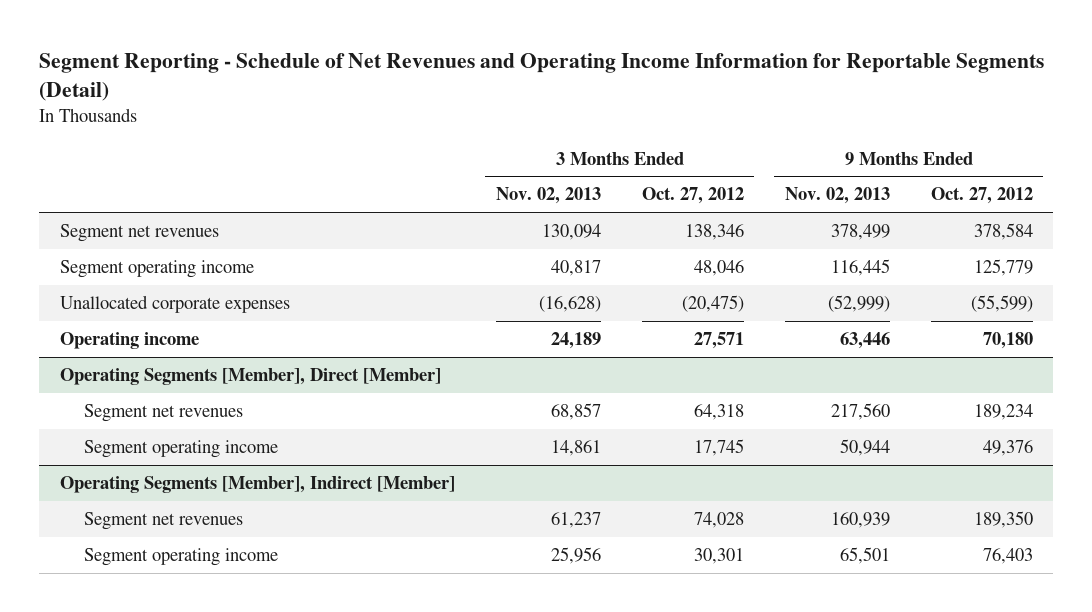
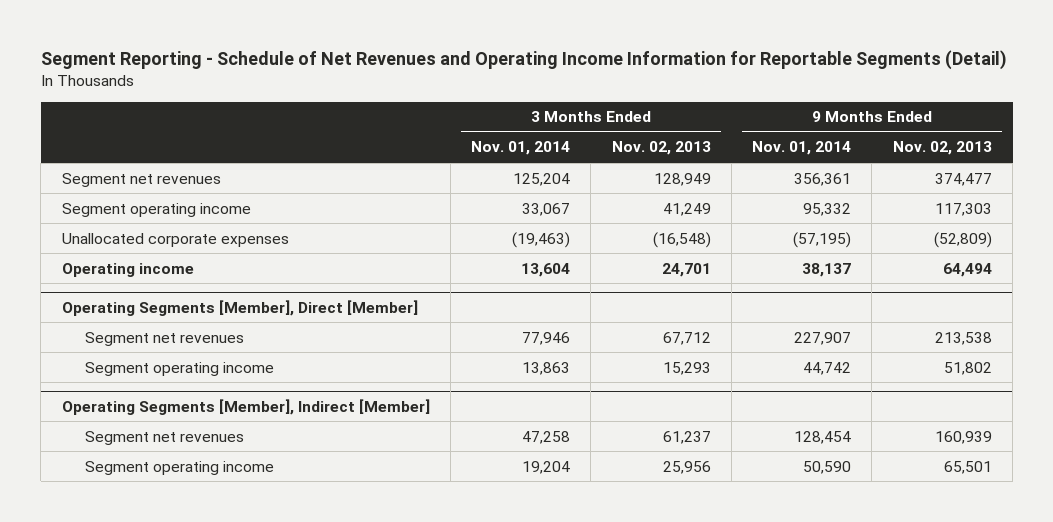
- | 3 Months Ended Nov. 02, 2013 | 3 Months Ended Oct. 27, 2012 | 9 Months Ended Nov. 02, 2013 | 9 Months Ended Oct. 27, 2012
+ | 3 Months Ended Nov. 01, 2014 | 3 Months Ended Nov. 02, 2013 | 9 Months Ended Nov. 01, 2014 | 9 Months Ended Nov. 02, 2013
- Segment net revenues | 130,094 | 138,346 | 378,499 | 378,584
- Segment operating income | 40,817 | 48,046 | 116,445 | 125,779
- Unallocated corporate expenses | (16,628) | (20,475) | (52,999) | (55,599)
- Operating income | 24,189 | 27,571 | 63,446 | 70,180
+ Segment net revenues | 125,204 | 128,949 | 356,361 | 374,477
+ Segment operating income | 33,067 | 41,249 | 95,332 | 117,303
+ Unallocated corporate expenses | (19,463) | (16,548) | (57,195) | (52,809)
+ Operating income | 13,604 | 24,701 | 38,137 | 64,494
@ Operating Segments [Member], Direct [Member]
- Segment net revenues | 68,857 | 64,318 | 217,560 | 189,234
- Segment operating income | 14,861 | 17,745 | 50,944 | 49,376
+ Segment net revenues | 77,946 | 67,712 | 227,907 | 213,538
+ Segment operating income | 13,863 | 15,293 | 44,742 | 51,802

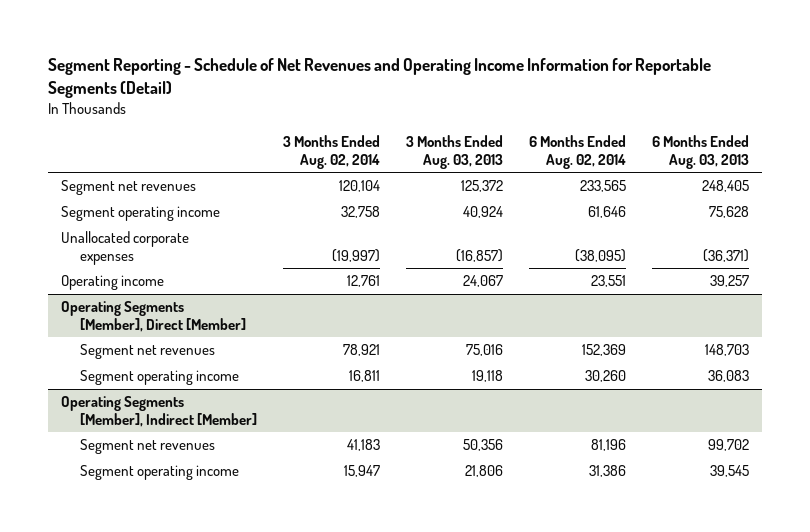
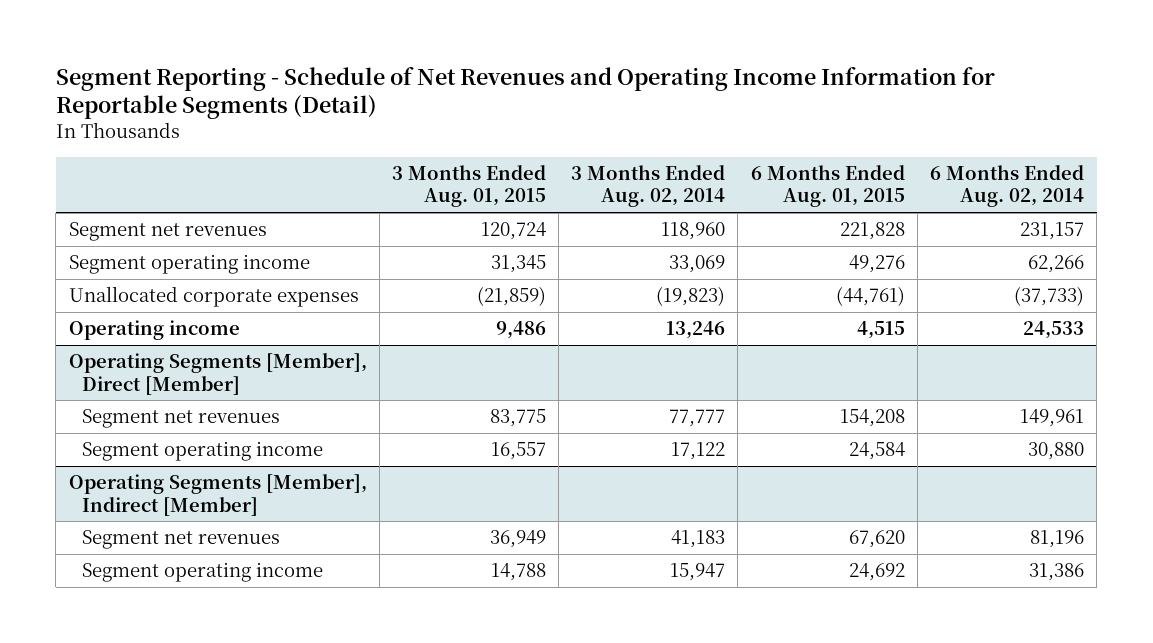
- | 3 Months Ended Aug. 02, 2014 | 3 Months Ended Aug. 03, 2013 | 6 Months Ended Aug. 02, 2014 | 6 Months Ended Aug. 03, 2013
+ | 3 Months Ended Aug. 01, 2015 | 3 Months Ended Aug. 02, 2014 | 6 Months Ended Aug. 01, 2015 | 6 Months Ended Aug. 02, 2014
- Segment net revenues | 120,104 | 125,372 | 233,565 | 248,405
- Segment operating income | 32,758 | 40,924 | 61,646 | 75,628
- Unallocated corporate expenses | (19,997) | (16,857) | (38,095) | (36,371)
- Operating income | 12,761 | 24,067 | 23,551 | 39,257
+ Segment net revenues | 120,724 | 118,960 | 221,828 | 231,157
+ Segment operating income | 31,345 | 33,069 | 49,276 | 62,266
+ Unallocated corporate expenses | (21,859) | (19,823) | (44,761) | (37,733)
+ Operating income | 9,486 | 13,246 | 4,515 | 24,533
@ Operating Segments [Member], Direct [Member]
- Segment net revenues | 78,921 | 75,016 | 152,369 | 148,703
- Segment operating income | 16,811 | 19,118 | 30,260 | 36,083
+ Segment net revenues | 83,775 | 77,777 | 154,208 | 149,961
+ Segment operating income | 16,557 | 17,122 | 24,584 | 30,880

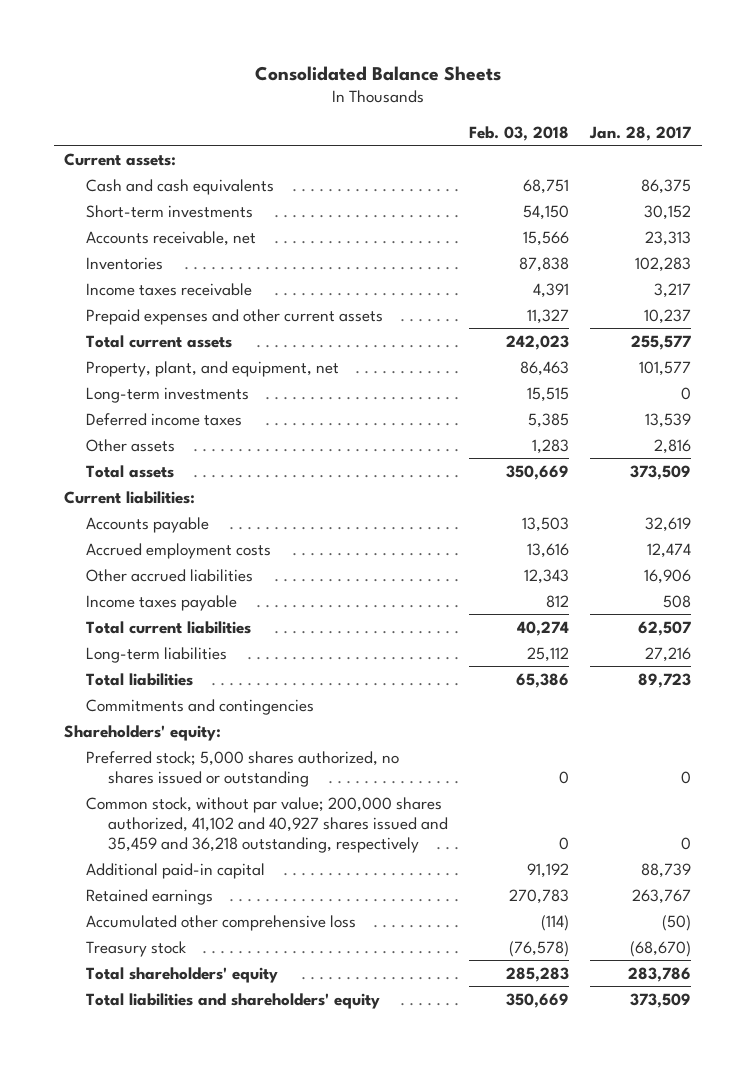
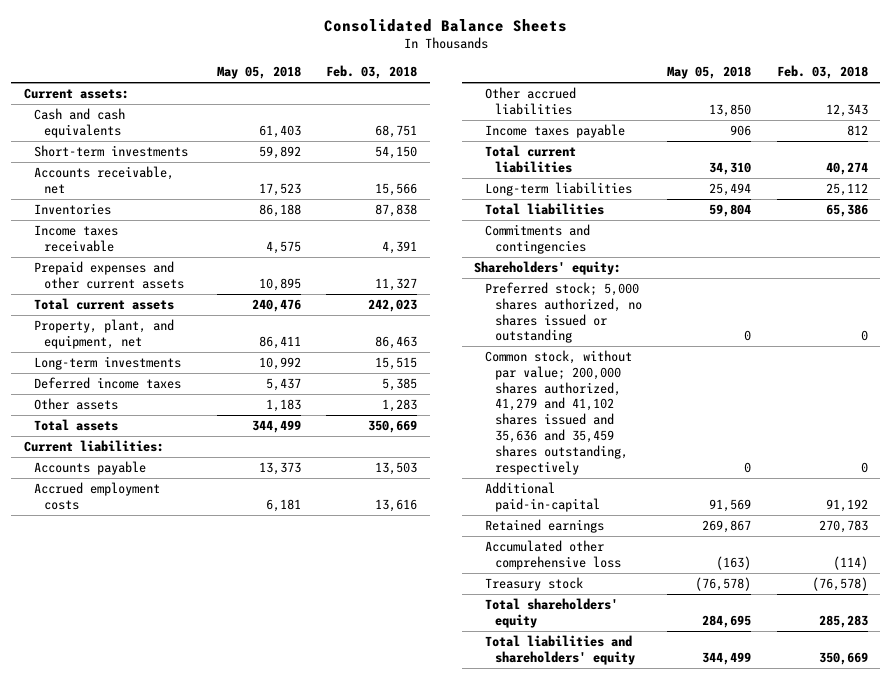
- | Feb. 03, 2018 | Jan. 28, 2017
+ | May 05, 2018 | Feb. 03, 2018
- Common stock, without par value; 200,000 shares authorized, 41,102 and 40,927 shares issued and 35,459 and 36,218 outstanding, respectively | 0 | 0
- Additional paid-in capital | 91,192 | 88,739
+ Common stock, without par value; 200,000 shares authorized, 41,279 and 41,102 shares issued and 35,636 and 35,459 shares outstanding, respectively | 0 | 0
+ Additional paid-in-capital | 91,569 | 91,192

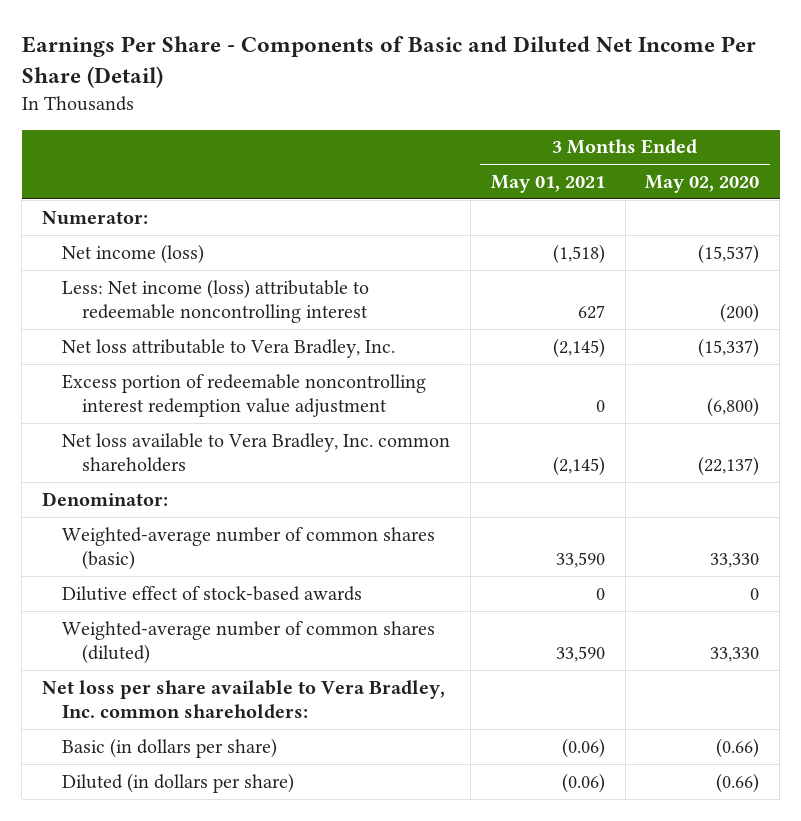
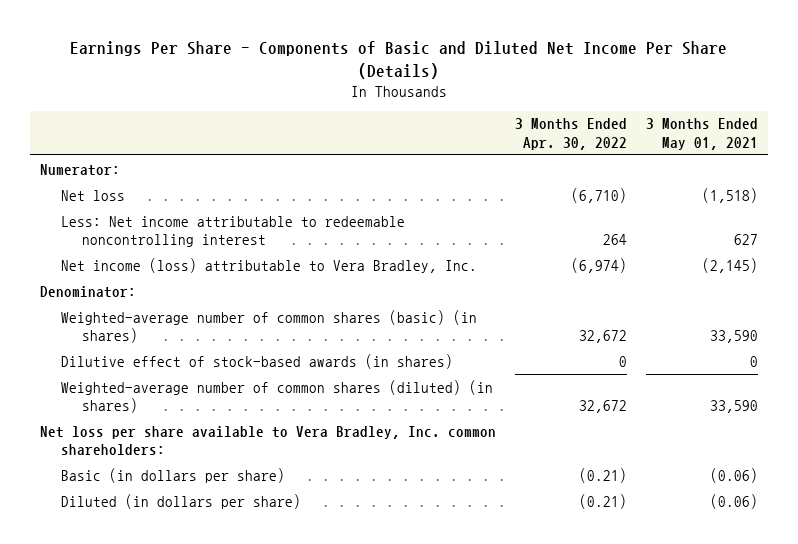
- Earnings Per Share - Components of Basic and Diluted Net Income Per Share (Detail)
+ Earnings Per Share - Components of Basic and Diluted Net Income Per Share (Details)
- | 3 Months Ended May 01, 2021 | 3 Months Ended May 02, 2020
+ | 3 Months Ended Apr. 30, 2022 | 3 Months Ended May 01, 2021
- Net income (loss) | (1,518) | (15,537)
- Less: Net income (loss) attributable to redeemable noncontrolling interest | 627 | (200)
- Net loss attributable to Vera Bradley, Inc. | (2,145) | (15,337)
- Excess portion of redeemable noncontrolling interest redemption value adjustment | 0 | (6,800)
- Net loss available to Vera Bradley, Inc. common shareholders | (2,145) | (22,137)
+ Net loss | (6,710) | (1,518)
+ Less: Net income attributable to redeemable noncontrolling interest | 264 | 627
+ Net income (loss) attributable to Vera Bradley, Inc. | (6,974) | (2,145)
- Weighted-average number of common shares (basic) | 33,590 | 33,330
- Dilutive effect of stock-based awards | 0 | 0
- Weighted-average number of common shares (diluted) | 33,590 | 33,330
+ Weighted-average number of common shares (basic) (in shares) | 32,672 | 33,590
+ Dilutive effect of stock-based awards (in shares) | 0 | 0
+ Weighted-average number of common shares (diluted) (in shares) | 32,672 | 33,590

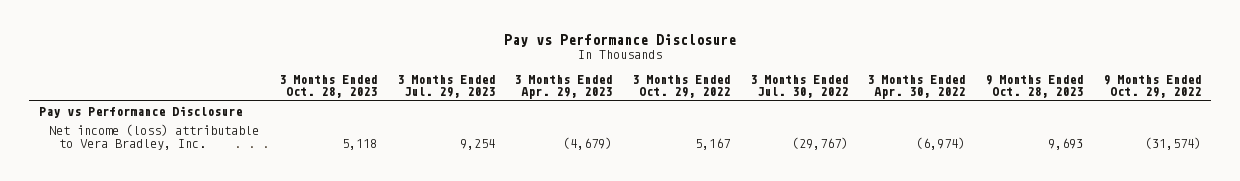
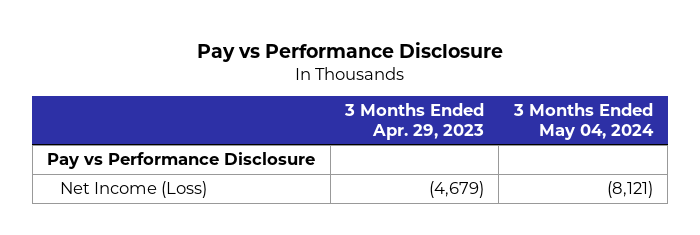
- | 3 Months Ended Oct. 28, 2023 | 3 Months Ended Jul. 29, 2023 | 3 Months Ended Apr. 29, 2023 | 3 Months Ended Oct. 29, 2022 | 3 Months Ended Jul. 30, 2022 | 3 Months Ended Apr. 30, 2022 | 9 Months Ended Oct. 28, 2023 | 9 Months Ended Oct. 29, 2022
+ | 3 Months Ended Apr. 29, 2023 | 3 Months Ended May 04, 2024
- Net income (loss) attributable to Vera Bradley, Inc. | 5,118 | 9,254 | (4,679) | 5,167 | (29,767) | (6,974) | 9,693 | (31,574)
+ Net Income (Loss) | (4,679) | (8,121)

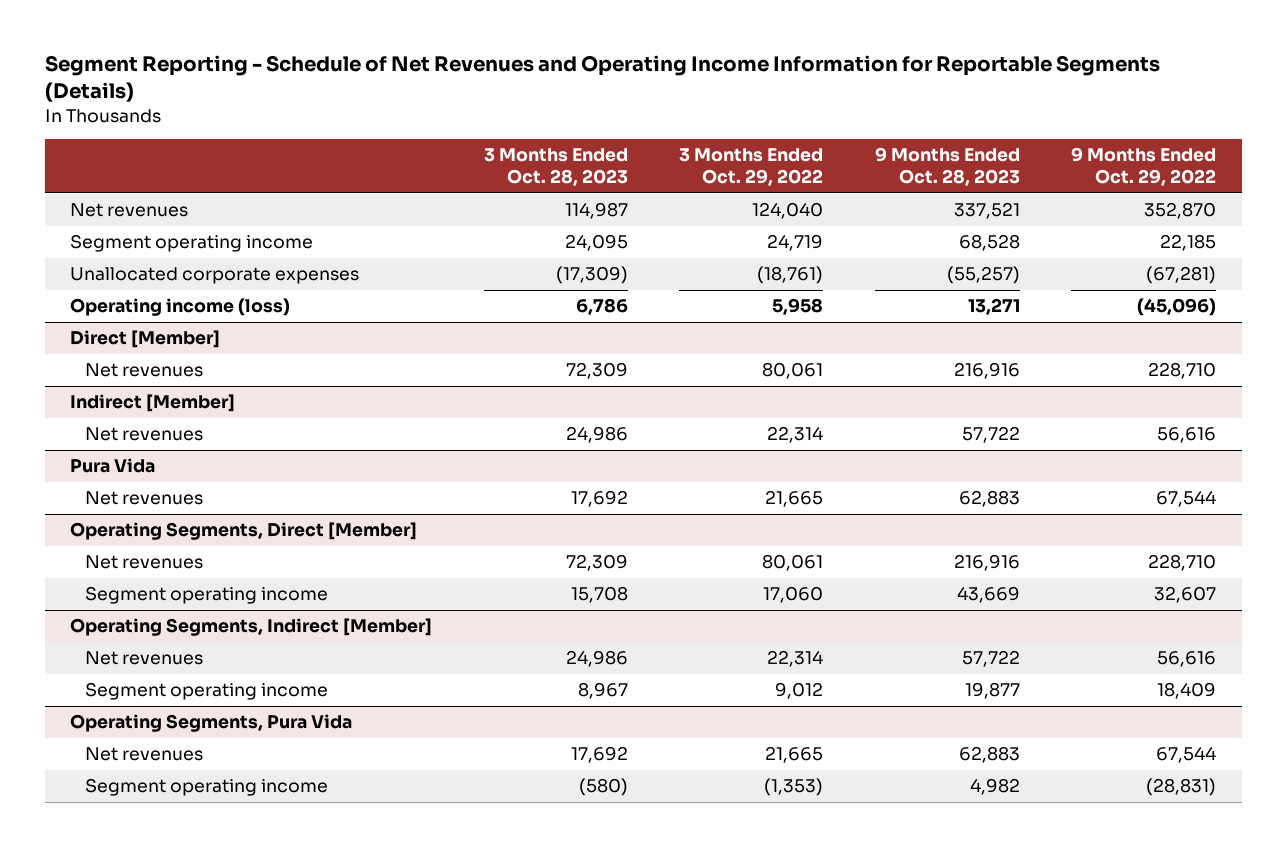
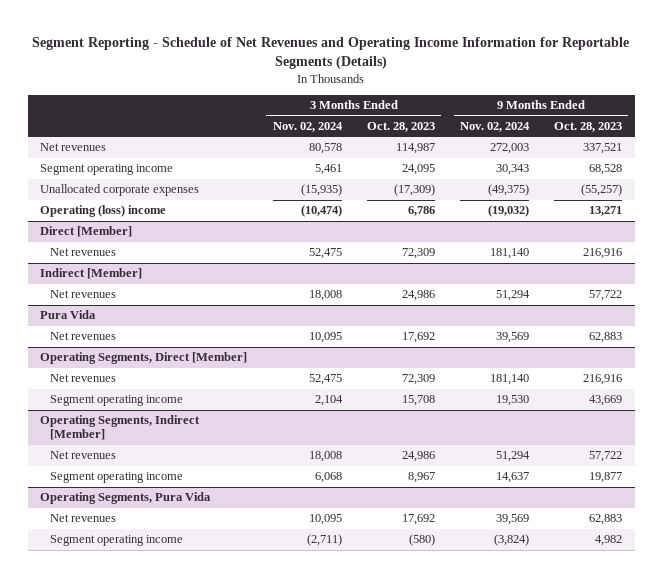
- | 3 Months Ended Oct. 28, 2023 | 3 Months Ended Oct. 29, 2022 | 9 Months Ended Oct. 28, 2023 | 9 Months Ended Oct. 29, 2022
+ | 3 Months Ended Nov. 02, 2024 | 3 Months Ended Oct. 28, 2023 | 9 Months Ended Nov. 02, 2024 | 9 Months Ended Oct. 28, 2023
- Operating income (loss) | 6,786 | 5,958 | 13,271 | (45,096)
+ Operating (loss) income | (10,474) | 6,786 | (19,032) | 13,271

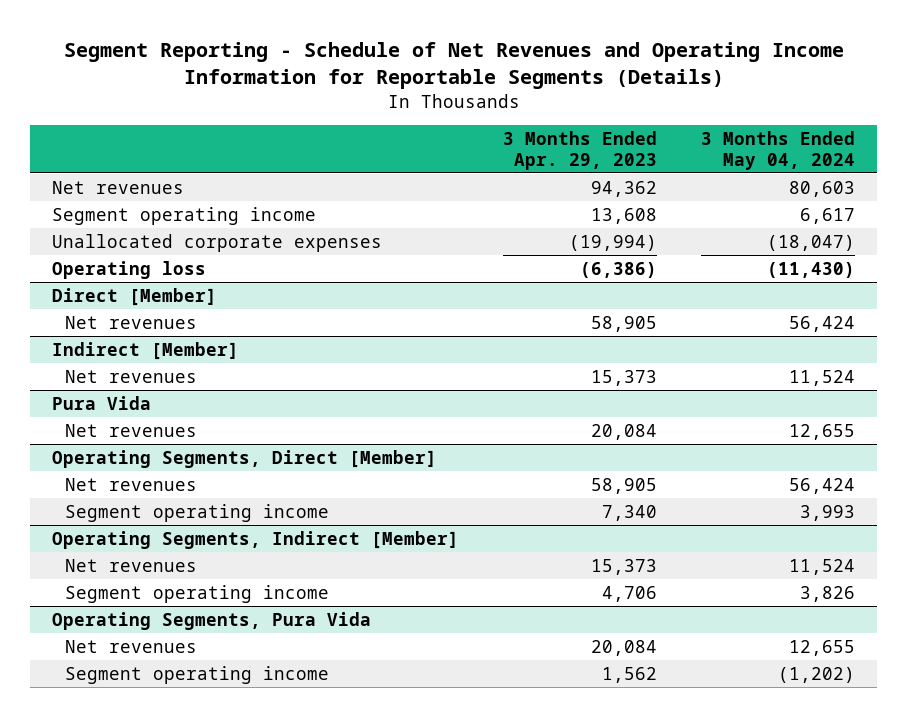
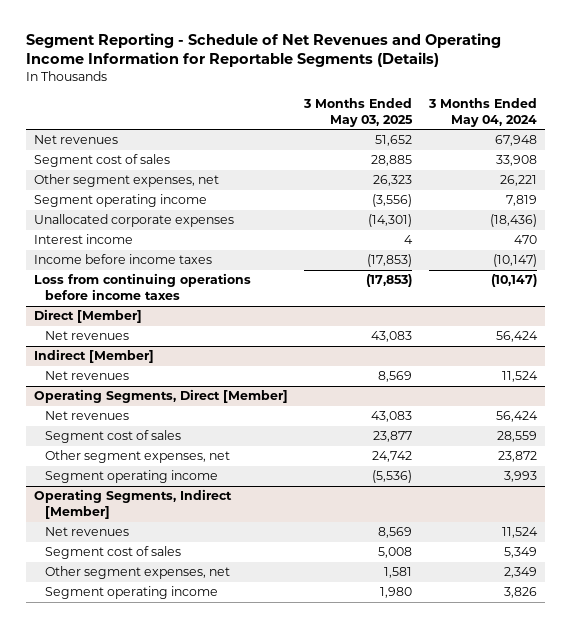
- | 3 Months Ended Apr. 29, 2023 | 3 Months Ended May 04, 2024
+ | 3 Months Ended May 03, 2025 | 3 Months Ended May 04, 2024
- Net revenues | 94,362 | 80,603
- Segment operating income | 13,608 | 6,617
- Unallocated corporate expenses | (19,994) | (18,047)
- Operating loss | (6,386) | (11,430)
+ Net revenues | 51,652 | 67,948
+ Segment cost of sales | 28,885 | 33,908
+ Other segment expenses, net | 26,323 | 26,221
+ Segment operating income | (3,556) | 7,819
+ Unallocated corporate expenses | (14,301) | (18,436)
+ Interest income | 4 | 470
+ Income before income taxes | (17,853) | (10,147)
+ Loss from continuing operations before income taxes | (17,853) | (10,147)
- Pura Vida
- Net revenues | 20,084 | 12,655
@ Operating Segments, Direct [Member]
+ Segment cost of sales | 23,877 | 28,559
+ Other segment expenses, net | 24,742 | 23,872
@ Operating Segments, Indirect [Member]
+ Segment cost of sales | 5,008 | 5,349
+ Other segment expenses, net | 1,581 | 2,349
- Operating Segments, Pura Vida
- Net revenues | 20,084 | 12,655
- Segment operating income | 1,562 | (1,202)

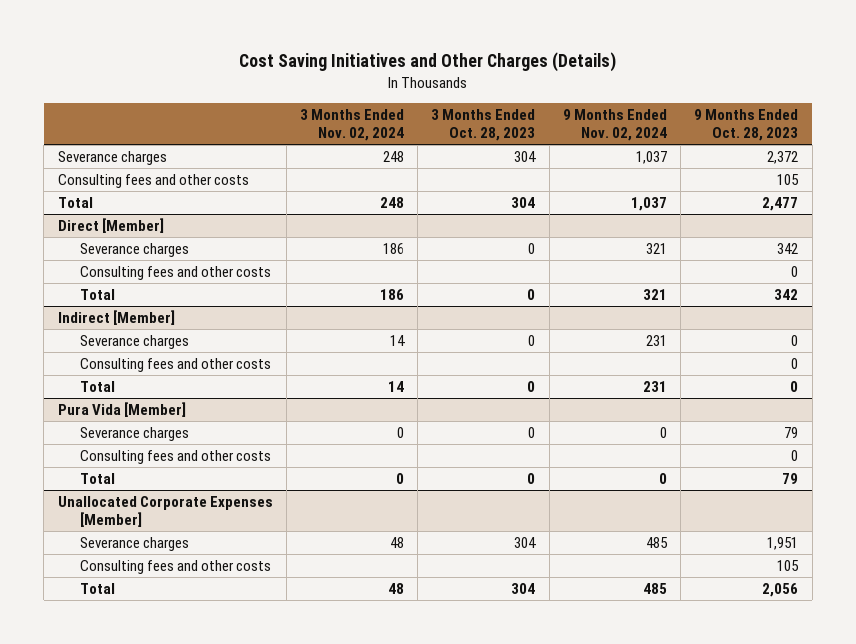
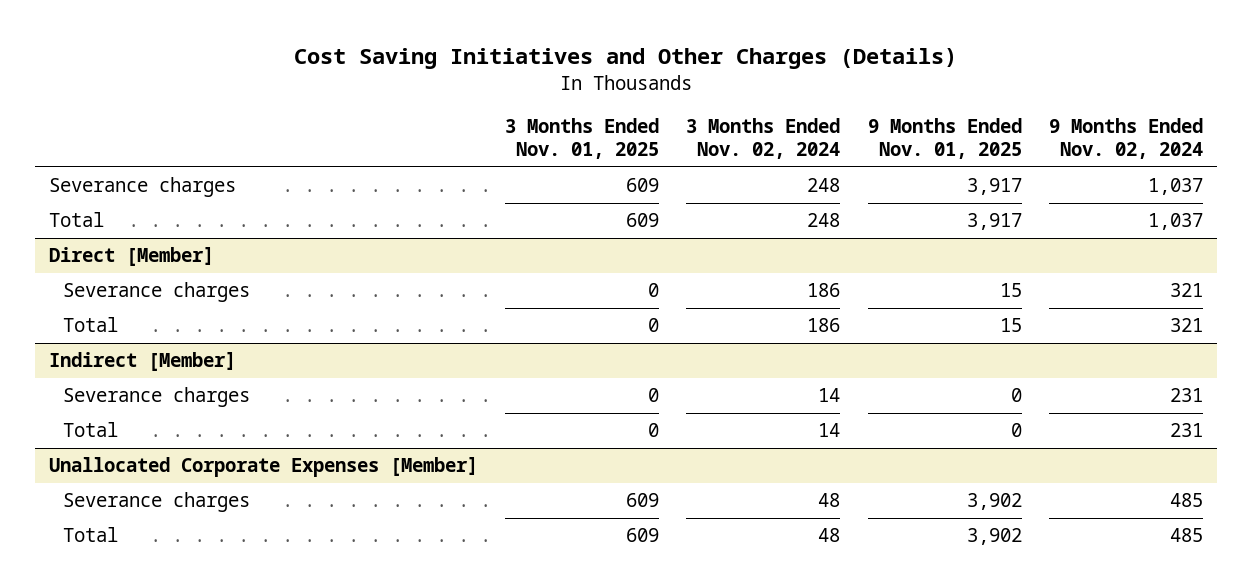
- | 3 Months Ended Nov. 02, 2024 | 3 Months Ended Oct. 28, 2023 | 9 Months Ended Nov. 02, 2024 | 9 Months Ended Oct. 28, 2023
+ | 3 Months Ended Nov. 01, 2025 | 3 Months Ended Nov. 02, 2024 | 9 Months Ended Nov. 01, 2025 | 9 Months Ended Nov. 02, 2024
- Consulting fees and other costs | | | | 105
@ Direct [Member]
- Consulting fees and other costs | | | | 0
@ Indirect [Member]
- Consulting fees and other costs | | | | 0
- Pura Vida [Member]
- Severance charges | 0 | 0 | 0 | 79
- Consulting fees and other costs | | | | 0
- Total | 0 | 0 | 0 | 79
@ Unallocated Corporate Expenses [Member]
- Consulting fees and other costs | | | | 105

